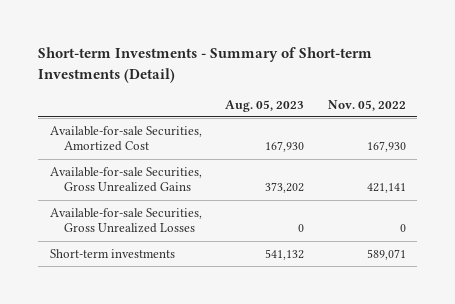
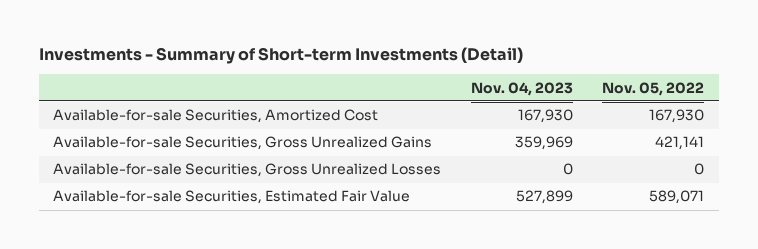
- Short-term Investments - Summary of Short-term Investments (Detail)
+ Investments - Summary of Short-term Investments (Detail)
- | Aug. 05, 2023 | Nov. 05, 2022
+ | Nov. 04, 2023 | Nov. 05, 2022
- Short-term investments | 541,132 | 589,071
+ Available-for-sale Securities, Estimated Fair Value | 527,899 | 589,071

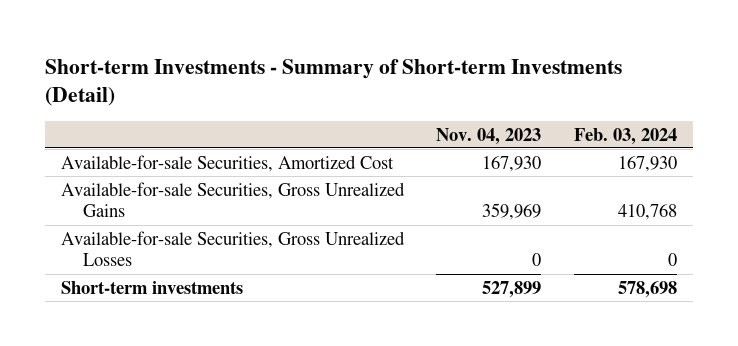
- Investments - Summary of Short-term Investments (Detail)
+ Short-term Investments - Summary of Short-term Investments (Detail)
- | Nov. 04, 2023 | Nov. 05, 2022
+ | Nov. 04, 2023 | Feb. 03, 2024
- Available-for-sale Securities, Estimated Fair Value | 527,899 | 589,071
+ Short-term investments | 527,899 | 578,698

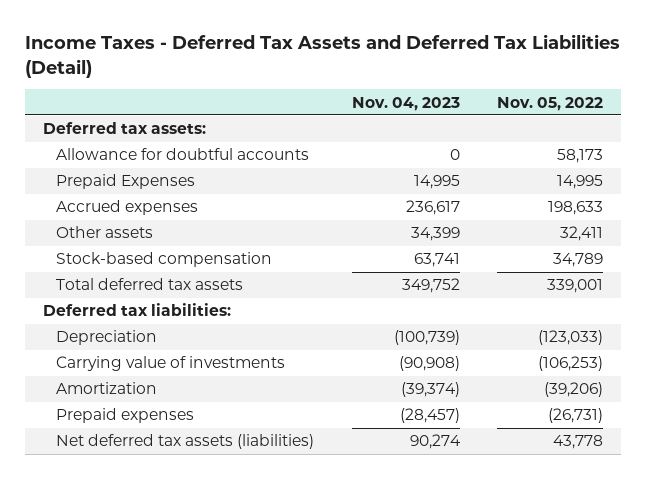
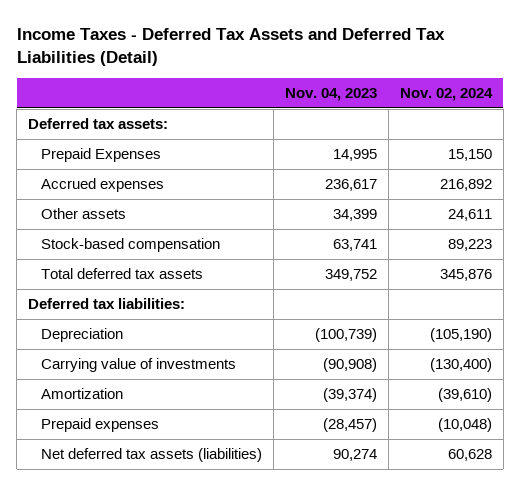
- | Nov. 04, 2023 | Nov. 05, 2022
+ | Nov. 04, 2023 | Nov. 02, 2024
- Allowance for doubtful accounts | 0 | 58,173

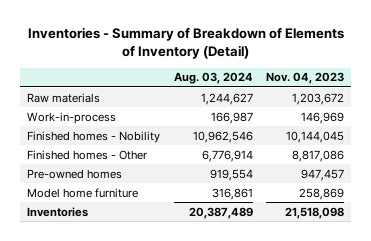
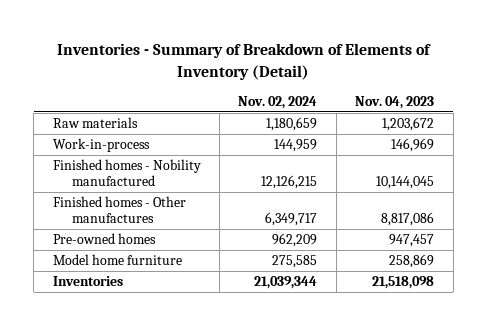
- | Aug. 03, 2024 | Nov. 04, 2023
+ | Nov. 02, 2024 | Nov. 04, 2023
- Finished homes - Nobility | 10,962,546 | 10,144,045
- Finished homes - Other | 6,776,914 | 8,817,086
+ Finished homes - Nobility manufactured | 12,126,215 | 10,144,045
+ Finished homes - Other manufactures | 6,349,717 | 8,817,086

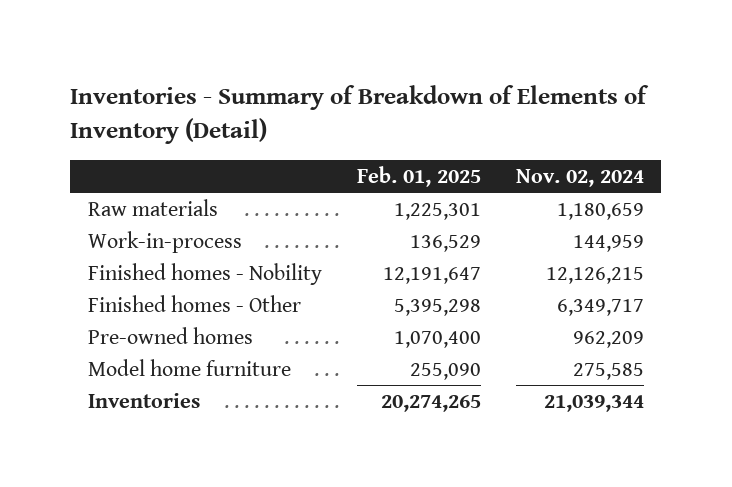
- | Nov. 02, 2024 | Nov. 04, 2023
+ | Feb. 01, 2025 | Nov. 02, 2024
- Finished homes - Nobility manufactured | 12,126,215 | 10,144,045
- Finished homes - Other manufactures | 6,349,717 | 8,817,086
+ Finished homes - Nobility | 12,191,647 | 12,126,215
+ Finished homes - Other | 5,395,298 | 6,349,717

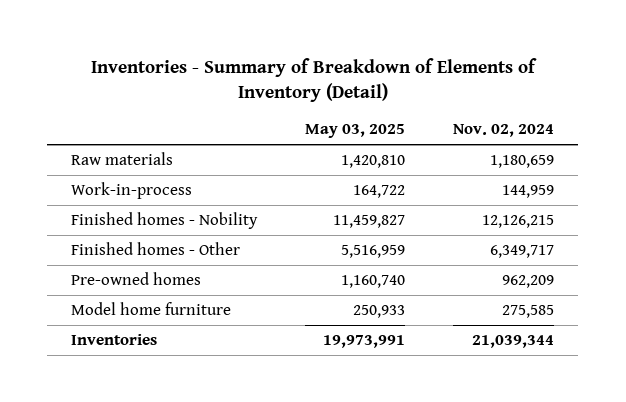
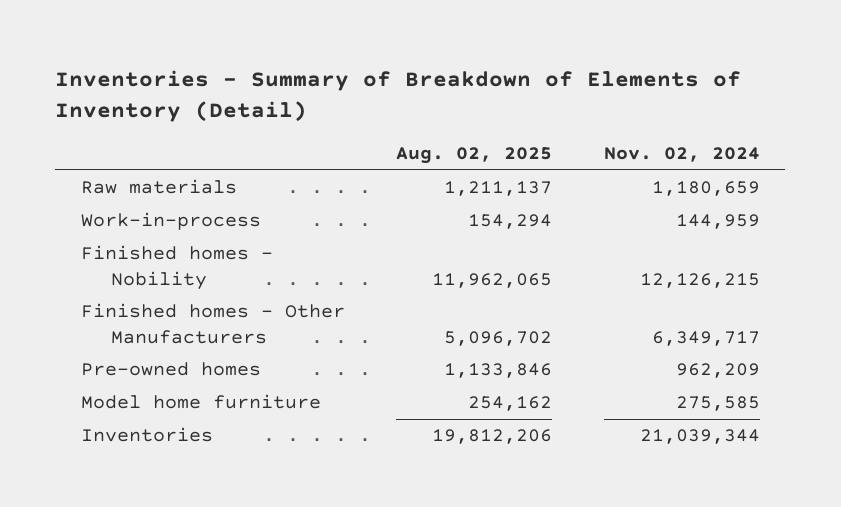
- | May 03, 2025 | Nov. 02, 2024
+ | Aug. 02, 2025 | Nov. 02, 2024
- Finished homes - Other | 5,516,959 | 6,349,717
+ Finished homes - Other Manufacturers | 5,096,702 | 6,349,717

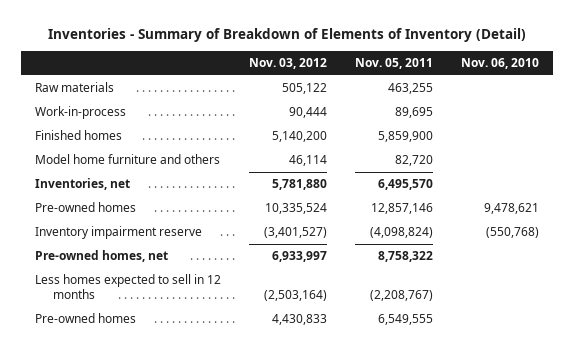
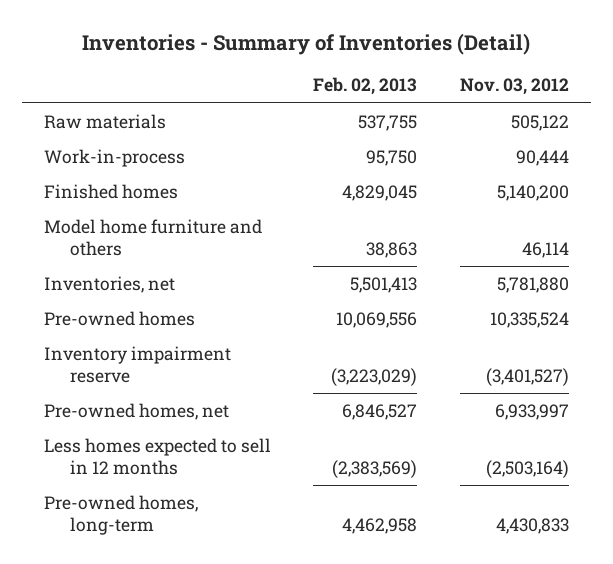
- Inventories - Summary of Breakdown of Elements of Inventory (Detail)
+ Inventories - Summary of Inventories (Detail)
- | Nov. 03, 2012 | Nov. 05, 2011 | Nov. 06, 2010
+ | Feb. 02, 2013 | Nov. 03, 2012
- Pre-owned homes | 4,430,833 | 6,549,555 |
+ Pre-owned homes, long-term | 4,462,958 | 4,430,833

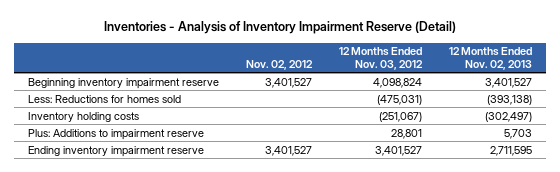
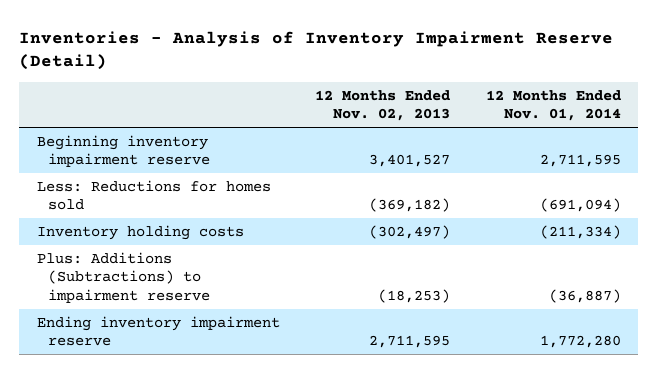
- | Nov. 02, 2012 | 12 Months Ended Nov. 03, 2012 | 12 Months Ended Nov. 02, 2013
+ | 12 Months Ended Nov. 02, 2013 | 12 Months Ended Nov. 01, 2014
- Less: Reductions for homes sold | | (475,031) | (393,138)
+ Less: Reductions for homes sold | (369,182) | (691,094)
- Plus: Additions to impairment reserve | | 28,801 | 5,703
+ Plus: Additions (Subtractions) to impairment reserve | (18,253) | (36,887)

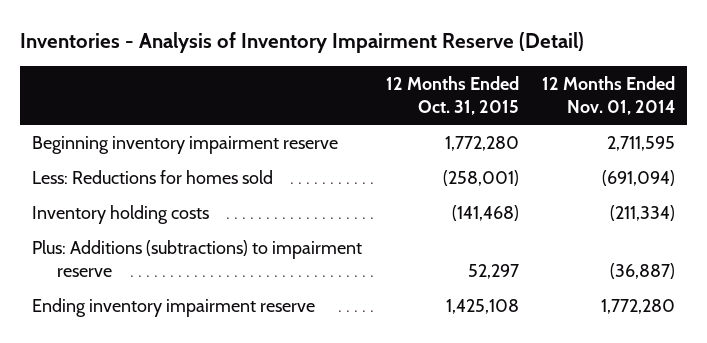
- | 12 Months Ended Nov. 02, 2013 | 12 Months Ended Nov. 01, 2014
+ | 12 Months Ended Oct. 31, 2015 | 12 Months Ended Nov. 01, 2014
- Plus: Additions (Subtractions) to impairment reserve | (18,253) | (36,887)
+ Plus: Additions (subtractions) to impairment reserve | 52,297 | (36,887)

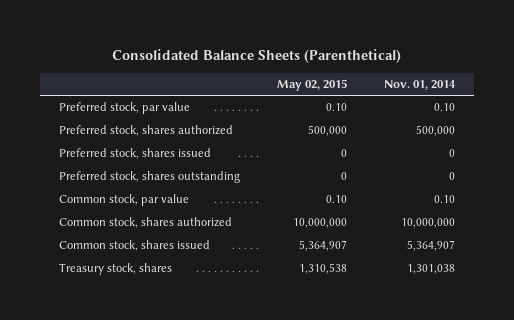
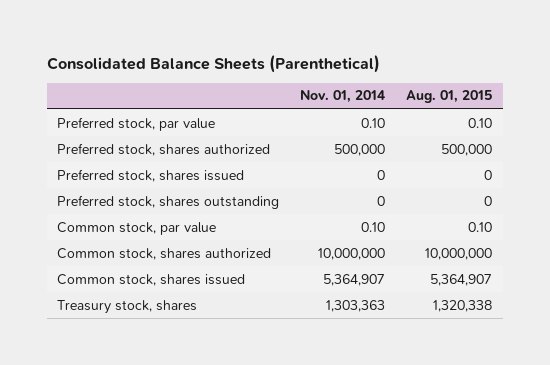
- | May 02, 2015 | Nov. 01, 2014
+ | Nov. 01, 2014 | Aug. 01, 2015
- Treasury stock, shares | 1,310,538 | 1,301,038
+ Treasury stock, shares | 1,303,363 | 1,320,338

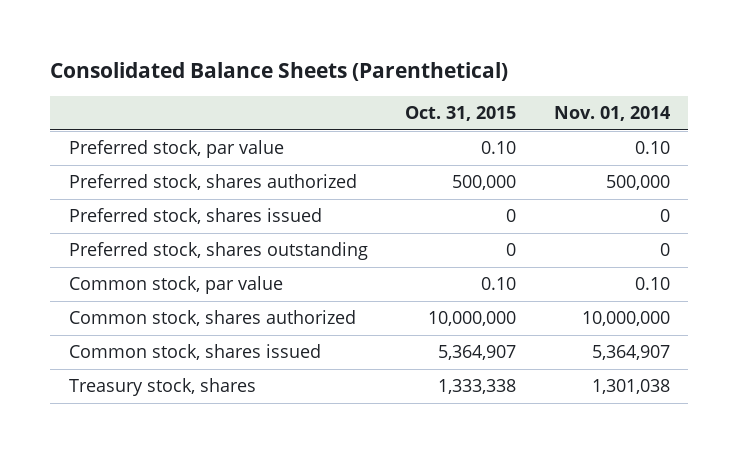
- | Nov. 01, 2014 | Aug. 01, 2015
+ | Oct. 31, 2015 | Nov. 01, 2014
- Treasury stock, shares | 1,303,363 | 1,320,338
+ Treasury stock, shares | 1,333,338 | 1,301,038

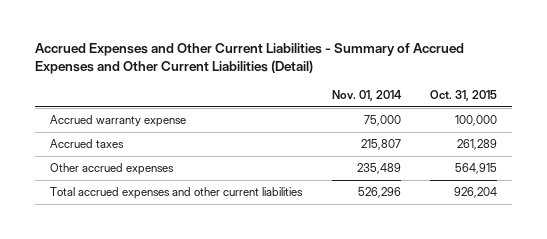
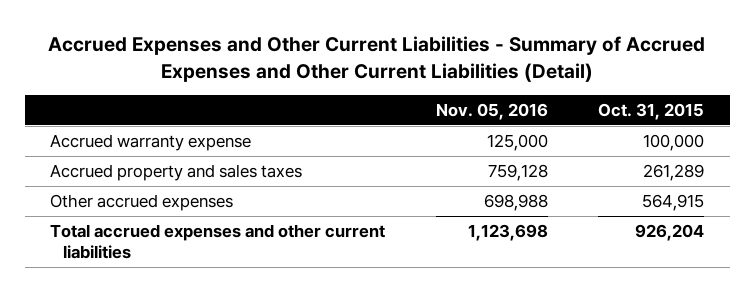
- | Nov. 01, 2014 | Oct. 31, 2015
+ | Nov. 05, 2016 | Oct. 31, 2015
- Accrued taxes | 215,807 | 261,289
+ Accrued property and sales taxes | 759,128 | 261,289

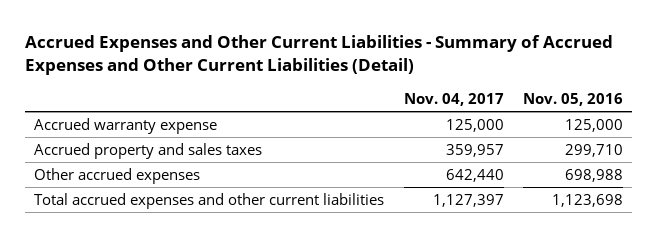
- | Nov. 05, 2016 | Oct. 31, 2015
+ | Nov. 04, 2017 | Nov. 05, 2016
- Accrued property and sales taxes | 759,128 | 261,289
+ Accrued property and sales taxes | 359,957 | 299,710

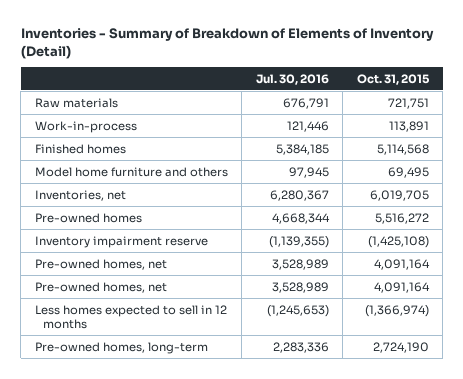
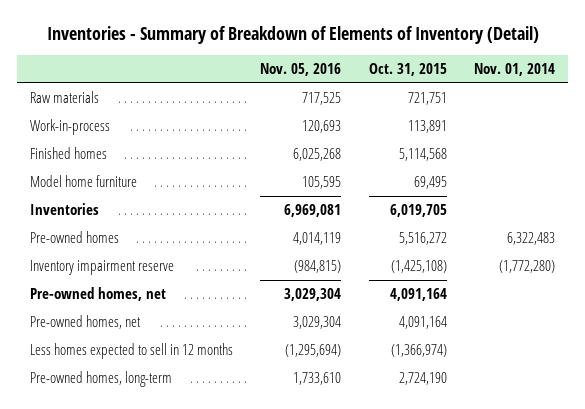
- | Jul. 30, 2016 | Oct. 31, 2015
+ | Nov. 05, 2016 | Oct. 31, 2015 | Nov. 01, 2014
- Model home furniture and others | 97,945 | 69,495
- Inventories, net | 6,280,367 | 6,019,705
+ Model home furniture | 105,595 | 69,495 |
+ Inventories | 6,969,081 | 6,019,705 |

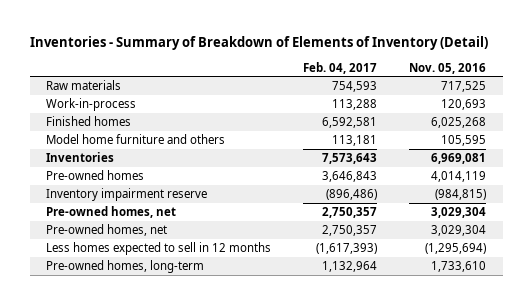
- | Nov. 05, 2016 | Oct. 31, 2015 | Nov. 01, 2014
+ | Feb. 04, 2017 | Nov. 05, 2016
- Model home furniture | 105,595 | 69,495 |
+ Model home furniture and others | 113,181 | 105,595

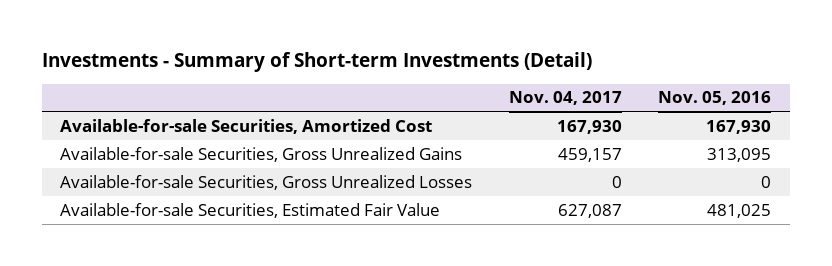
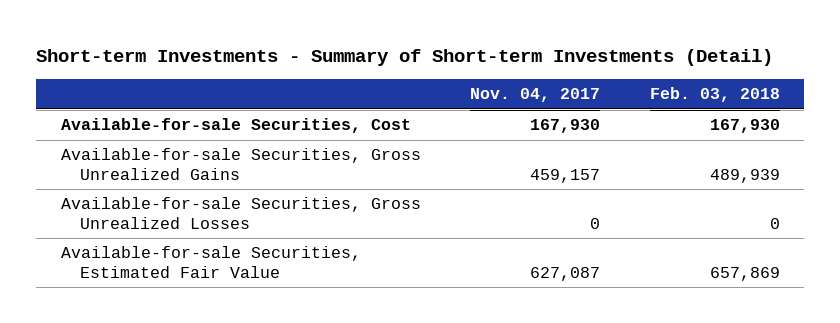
- Investments - Summary of Short-term Investments (Detail)
+ Short-term Investments - Summary of Short-term Investments (Detail)
- | Nov. 04, 2017 | Nov. 05, 2016
+ | Nov. 04, 2017 | Feb. 03, 2018
- Available-for-sale Securities, Amortized Cost | 167,930 | 167,930
+ Available-for-sale Securities, Cost | 167,930 | 167,930

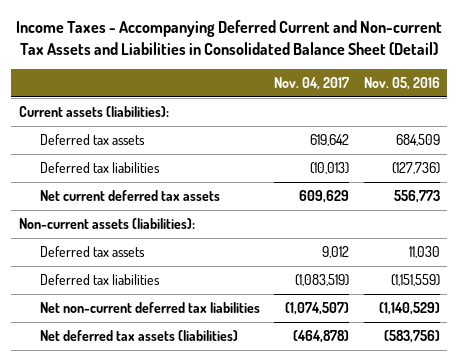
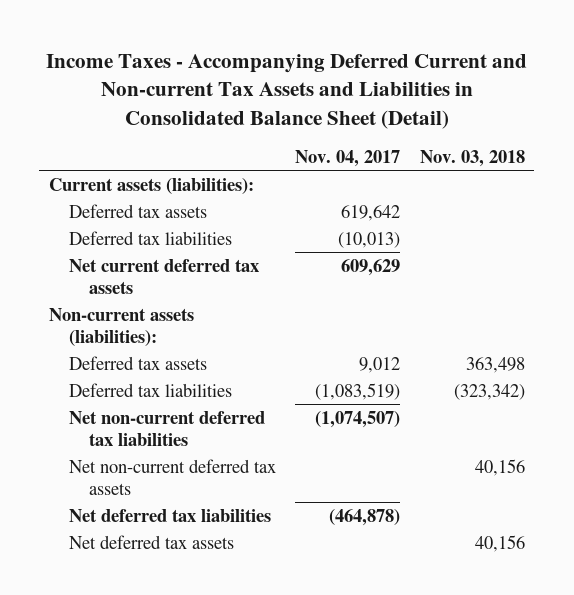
- | Nov. 04, 2017 | Nov. 05, 2016
+ | Nov. 04, 2017 | Nov. 03, 2018
- Net deferred tax assets (liabilities) | (464,878) | (583,756)
+ Net non-current deferred tax assets | | 40,156
+ Net deferred tax liabilities | (464,878) |
+ Net deferred tax assets | | 40,156

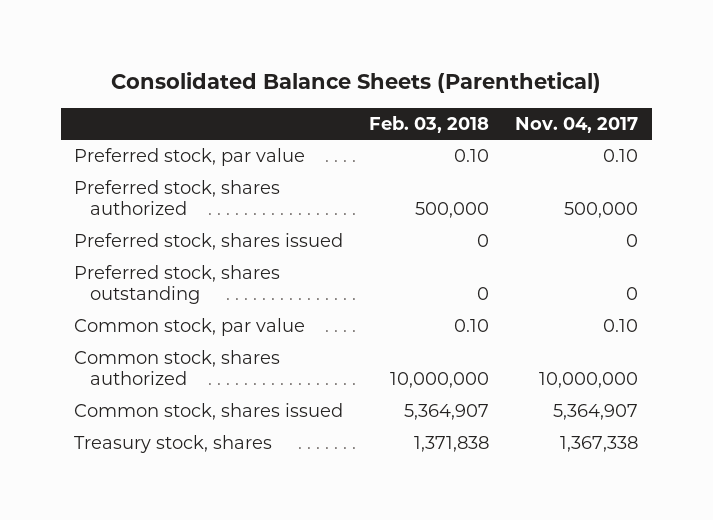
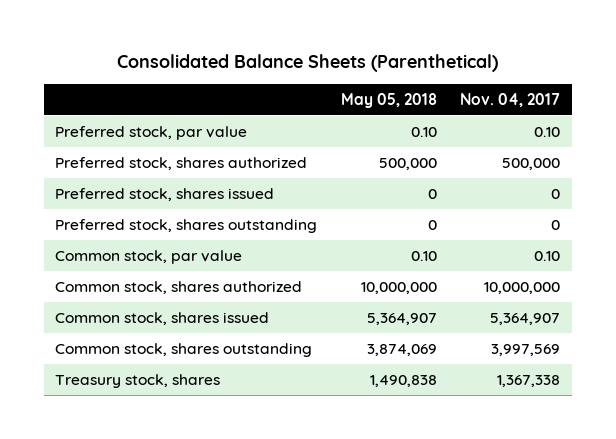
- | Feb. 03, 2018 | Nov. 04, 2017
+ | May 05, 2018 | Nov. 04, 2017
+ Common stock, shares outstanding | 3,874,069 | 3,997,569

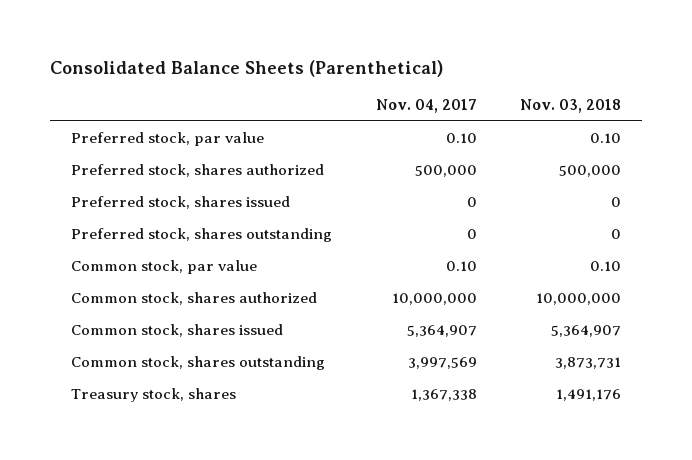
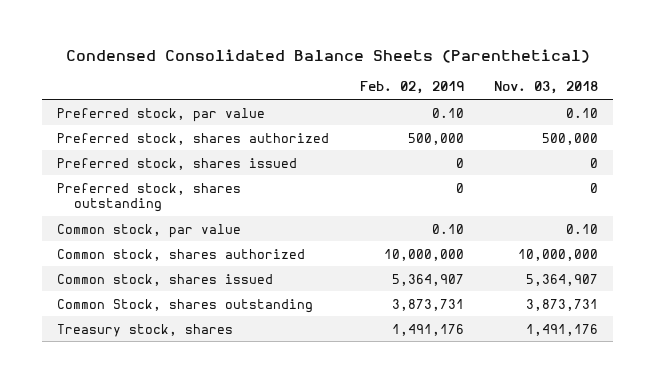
- Consolidated Balance Sheets (Parenthetical)
+ Condensed Consolidated Balance Sheets (Parenthetical)
- | Nov. 04, 2017 | Nov. 03, 2018
+ | Feb. 02, 2019 | Nov. 03, 2018
- Common stock, shares outstanding | 3,997,569 | 3,873,731
+ Common Stock, shares outstanding | 3,873,731 | 3,873,731

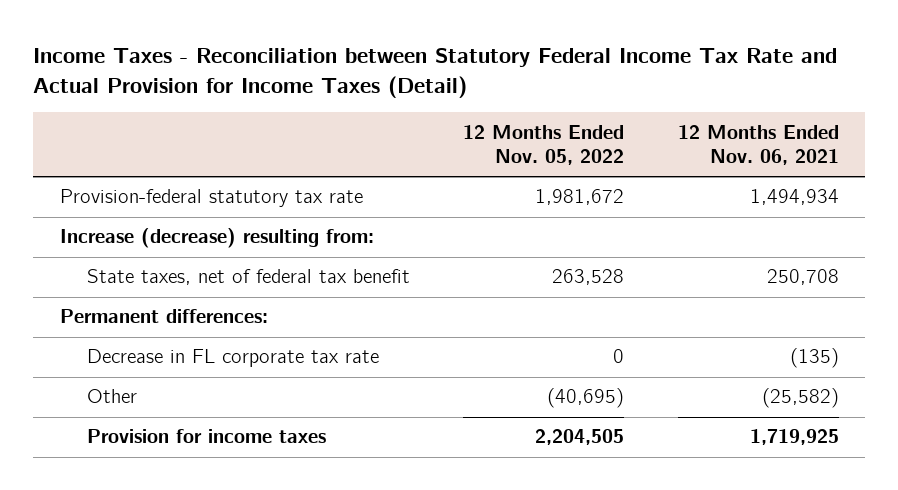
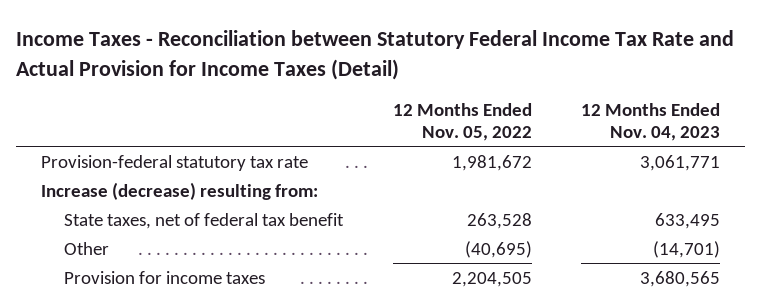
- | 12 Months Ended Nov. 05, 2022 | 12 Months Ended Nov. 06, 2021
+ | 12 Months Ended Nov. 05, 2022 | 12 Months Ended Nov. 04, 2023
- Permanent differences:
- Decrease in FL corporate tax rate | 0 | (135)

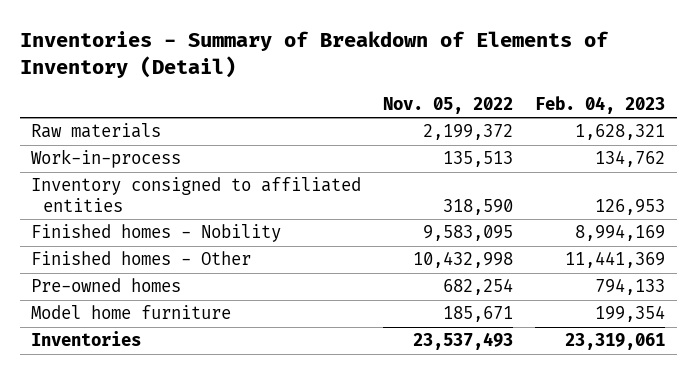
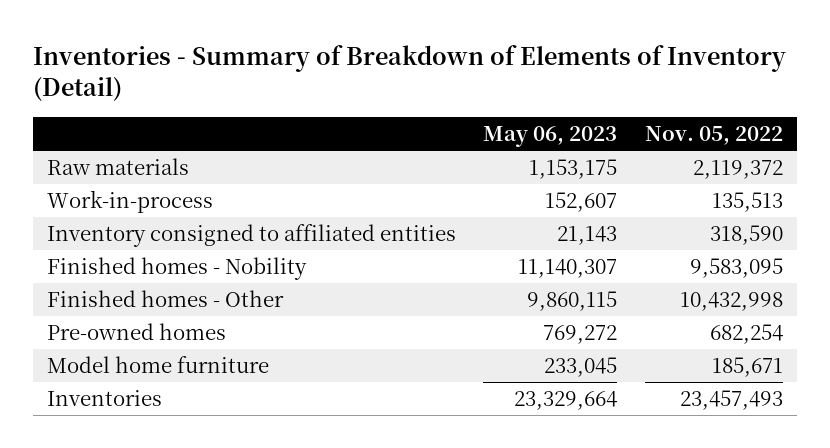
- | Nov. 05, 2022 | Feb. 04, 2023
+ | May 06, 2023 | Nov. 05, 2022
- Raw materials | 2,199,372 | 1,628,321
+ Raw materials | 1,153,175 | 2,119,372
- Inventories | 23,537,493 | 23,319,061
+ Inventories | 23,329,664 | 23,457,493

